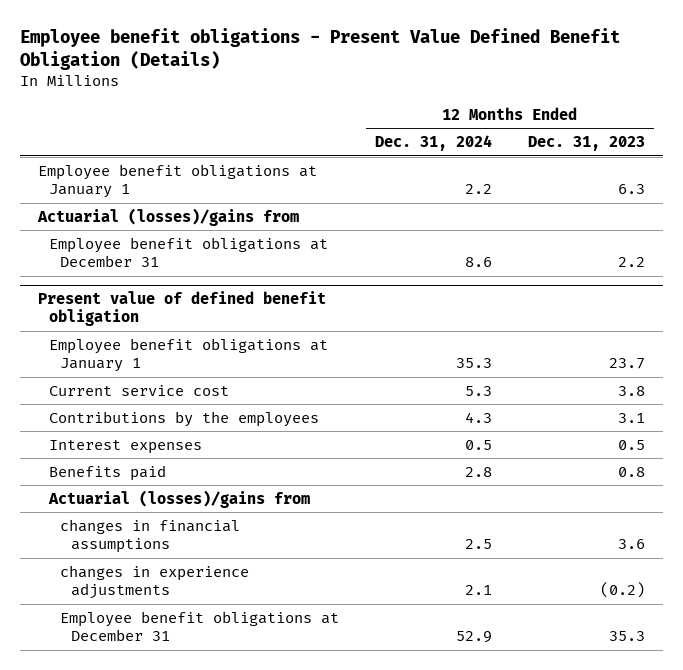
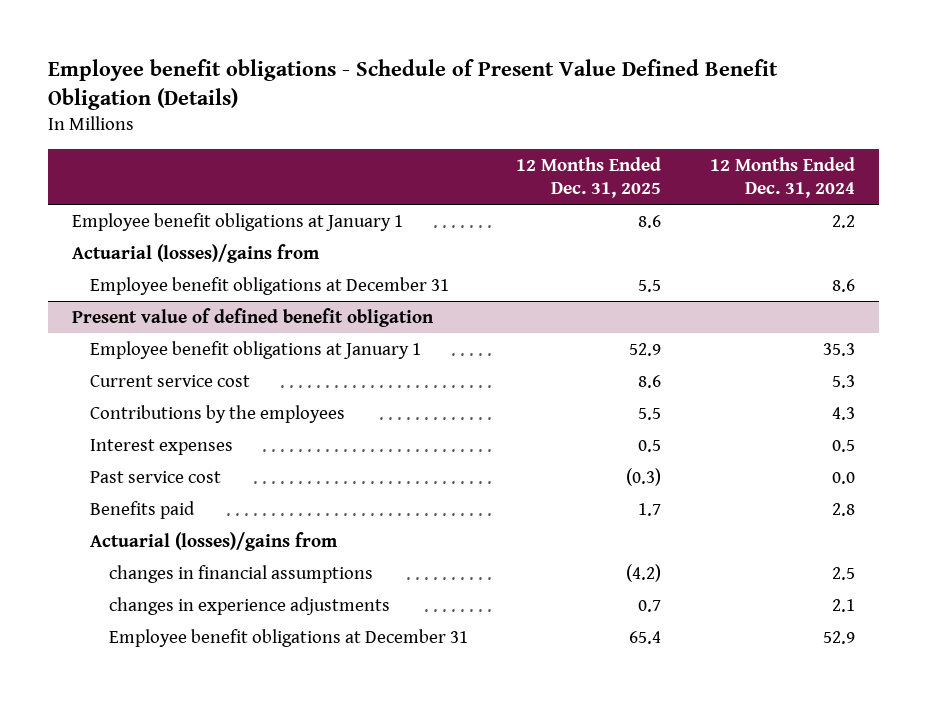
- Employee benefit obligations - Present Value Defined Benefit Obligation (Details)
+ Employee benefit obligations - Schedule of Present Value Defined Benefit Obligation (Details)
- | 12 Months Ended Dec. 31, 2024 | 12 Months Ended Dec. 31, 2023
+ | 12 Months Ended Dec. 31, 2025 | 12 Months Ended Dec. 31, 2024
@ Present value of defined benefit obligation
+ Past service cost | (0.3) | 0.0

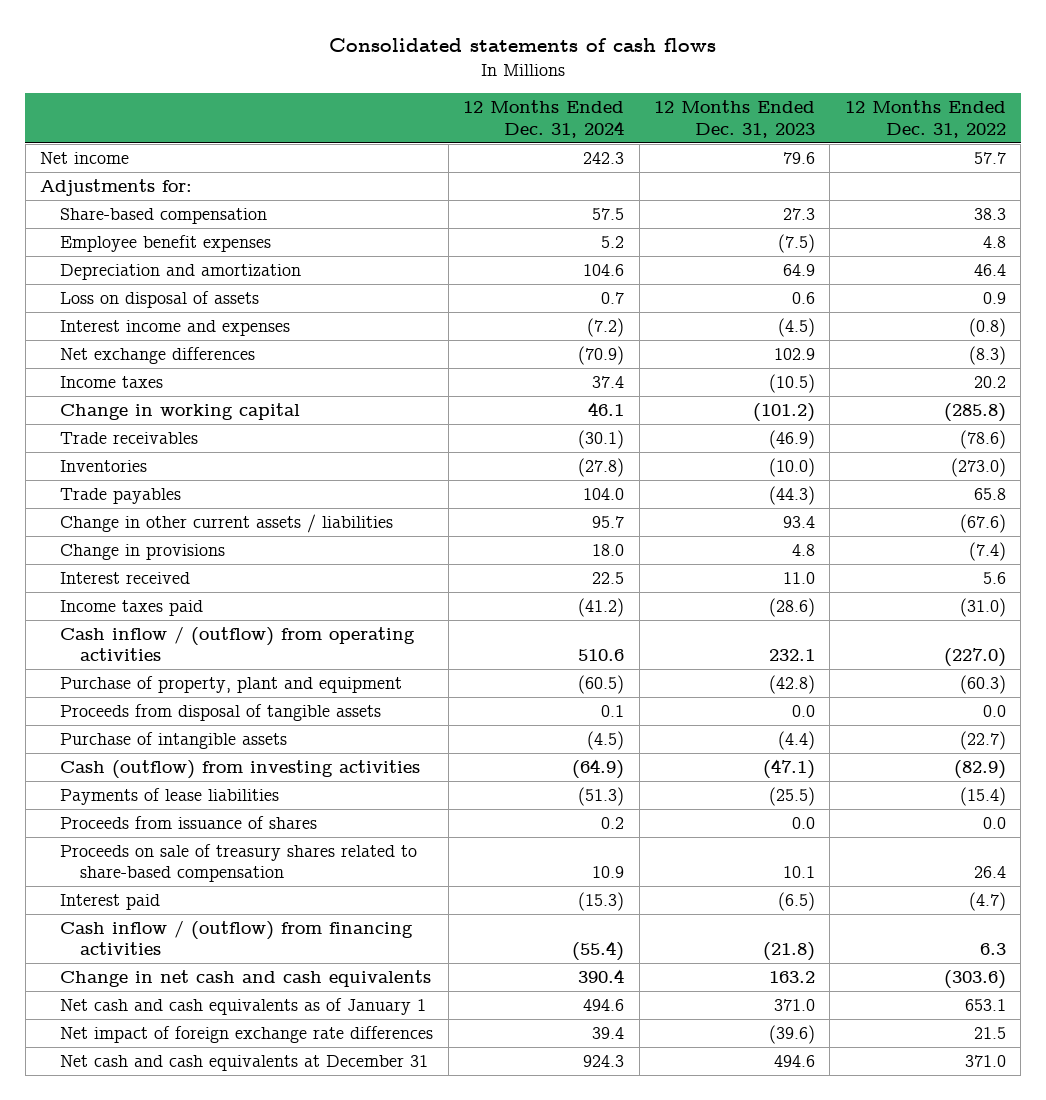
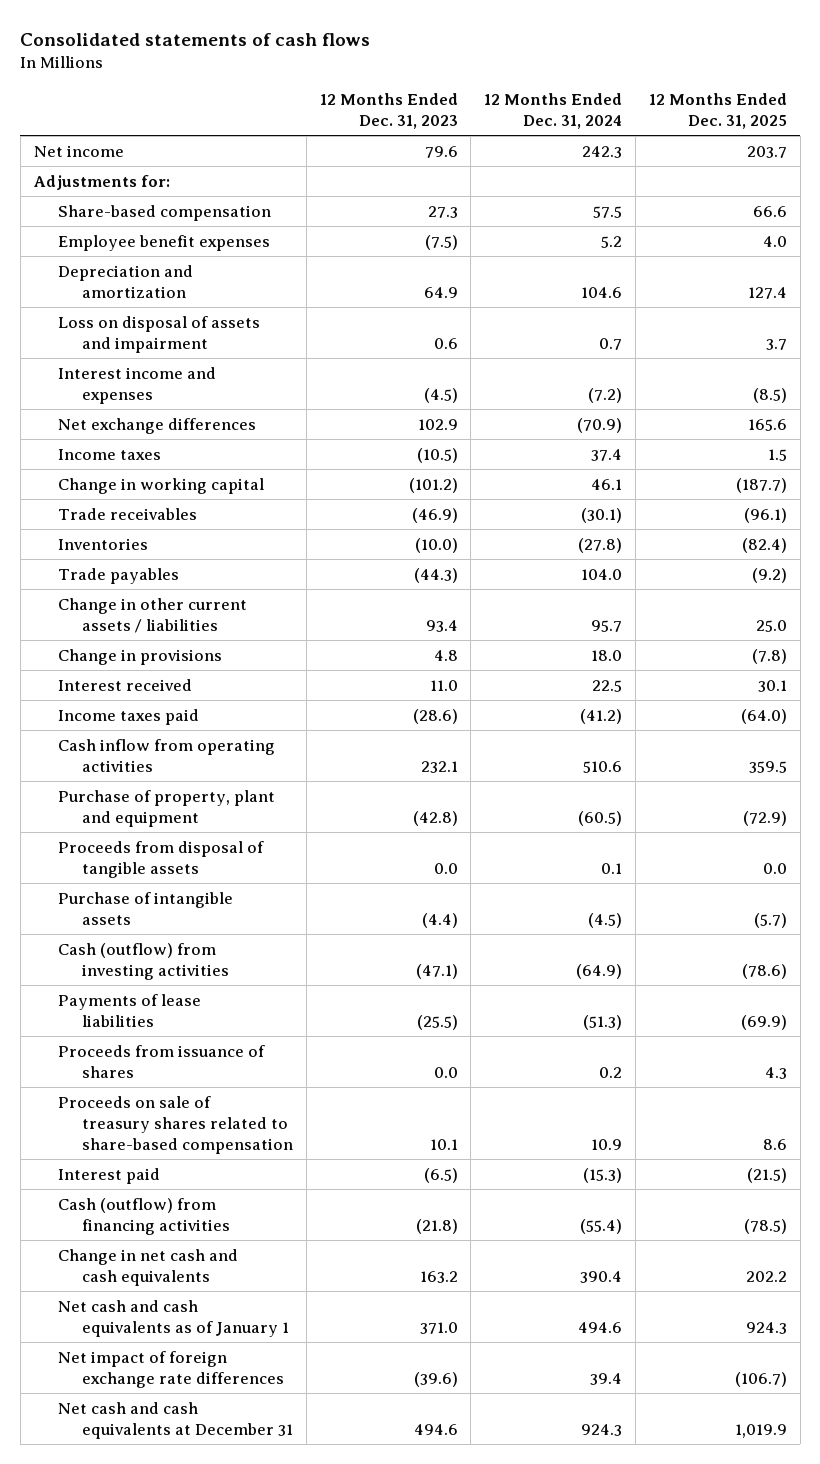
- | 12 Months Ended Dec. 31, 2024 | 12 Months Ended Dec. 31, 2023 | 12 Months Ended Dec. 31, 2022
+ | 12 Months Ended Dec. 31, 2023 | 12 Months Ended Dec. 31, 2024 | 12 Months Ended Dec. 31, 2025
- Loss on disposal of assets | 0.7 | 0.6 | 0.9
+ Loss on disposal of assets and impairment | 0.6 | 0.7 | 3.7
- Cash inflow / (outflow) from operating activities | 510.6 | 232.1 | (227.0)
+ Cash inflow from operating activities | 232.1 | 510.6 | 359.5
- Cash inflow / (outflow) from financing activities | (55.4) | (21.8) | 6.3
+ Cash (outflow) from financing activities | (21.8) | (55.4) | (78.5)

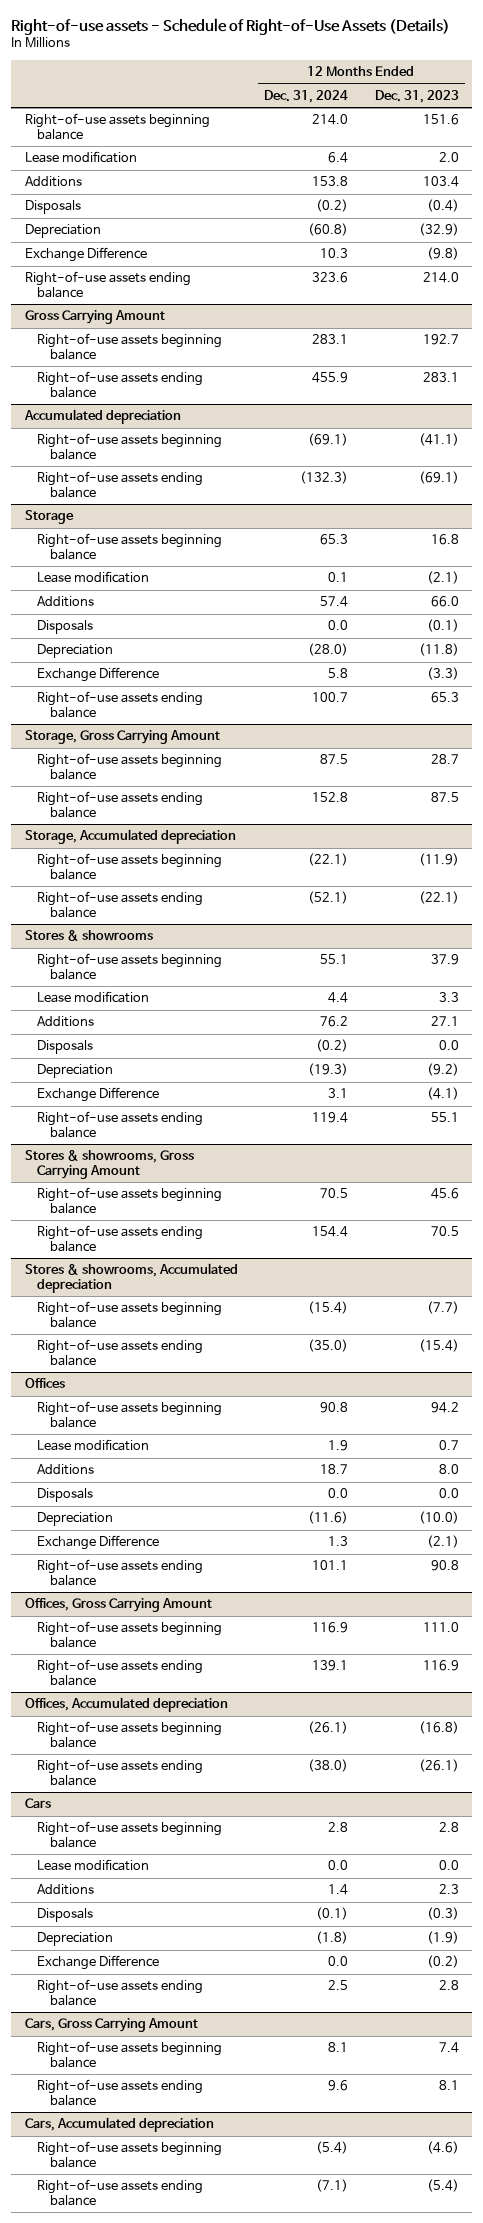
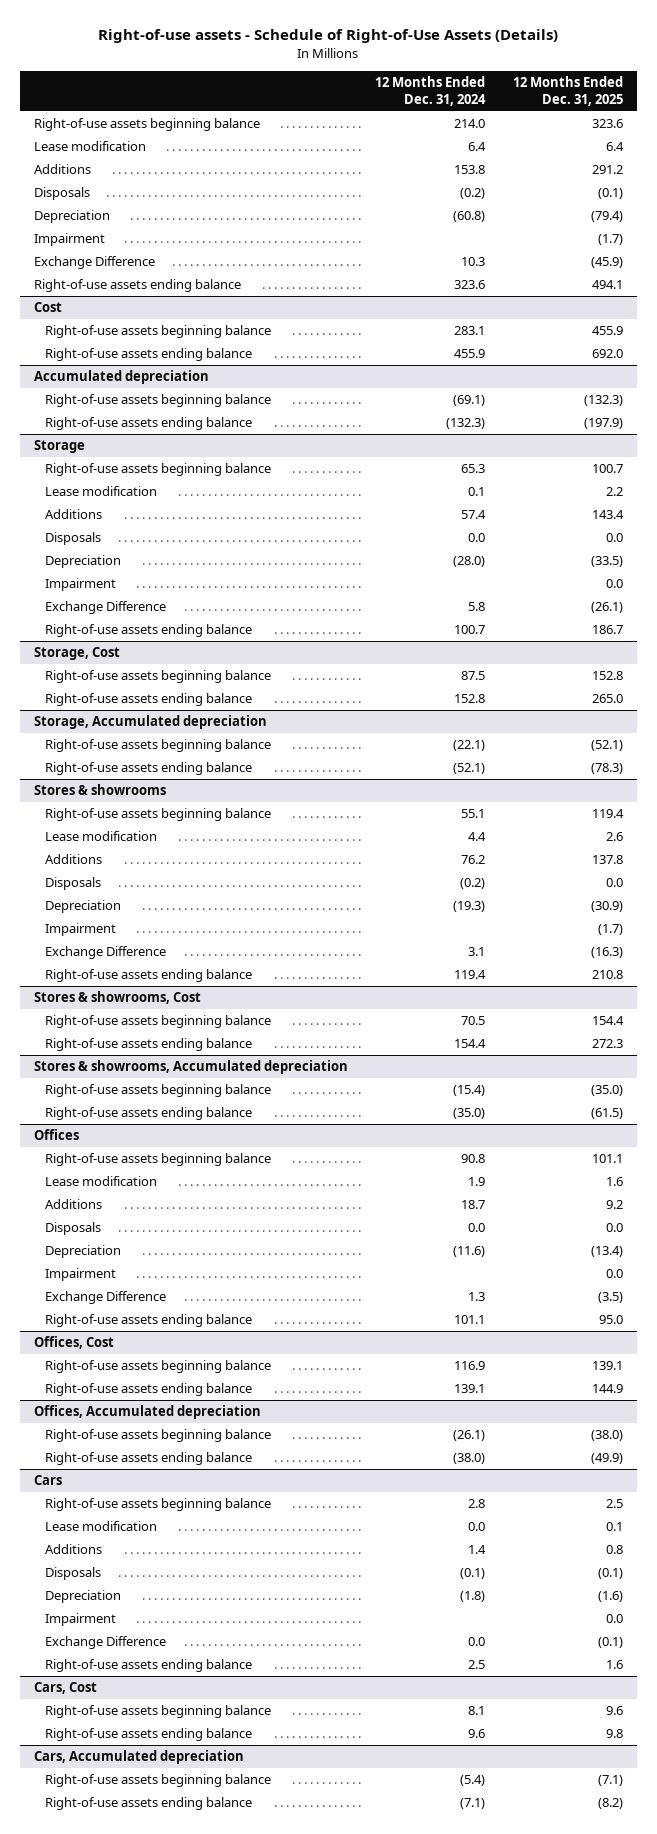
- | 12 Months Ended Dec. 31, 2024 | 12 Months Ended Dec. 31, 2023
+ | 12 Months Ended Dec. 31, 2024 | 12 Months Ended Dec. 31, 2025
+ Impairment | | (1.7)
- Gross Carrying Amount
+ Cost
@ Storage
+ Impairment | | 0.0
- Storage, Gross Carrying Amount
+ Storage, Cost
@ Stores & showrooms
+ Impairment | | (1.7)
- Stores & showrooms, Gross Carrying Amount
+ Stores & showrooms, Cost
@ Offices
+ Impairment | | 0.0
- Offices, Gross Carrying Amount
+ Offices, Cost
@ Cars
+ Impairment | | 0.0
- Cars, Gross Carrying Amount
+ Cars, Cost

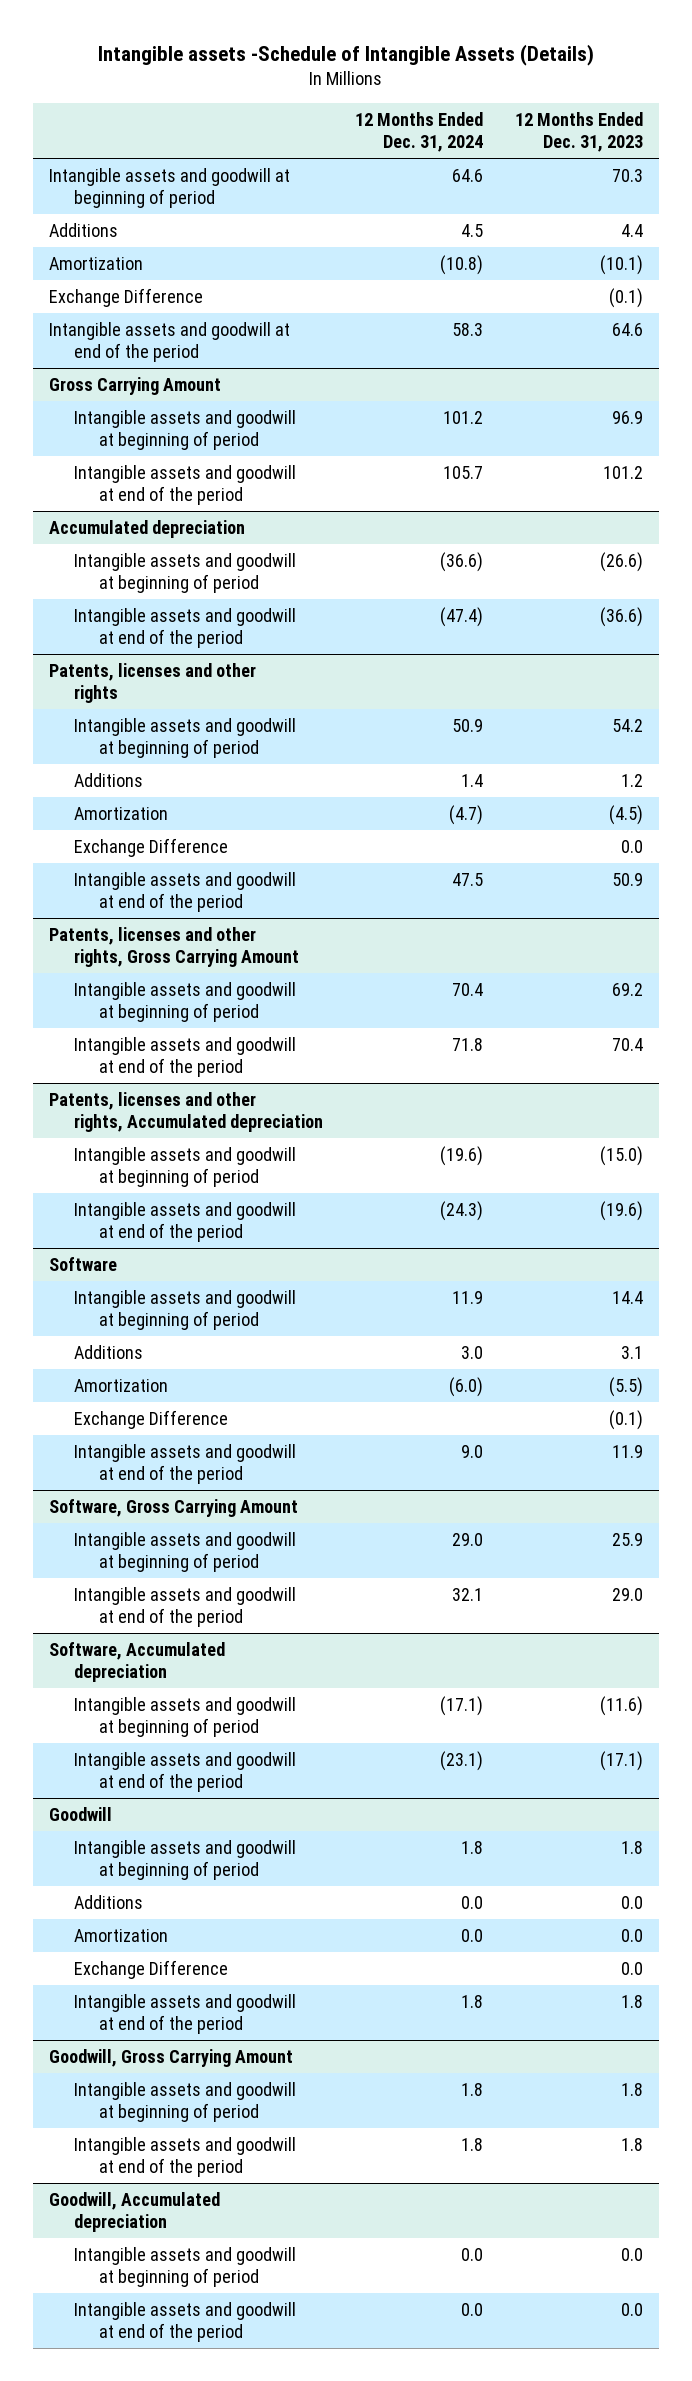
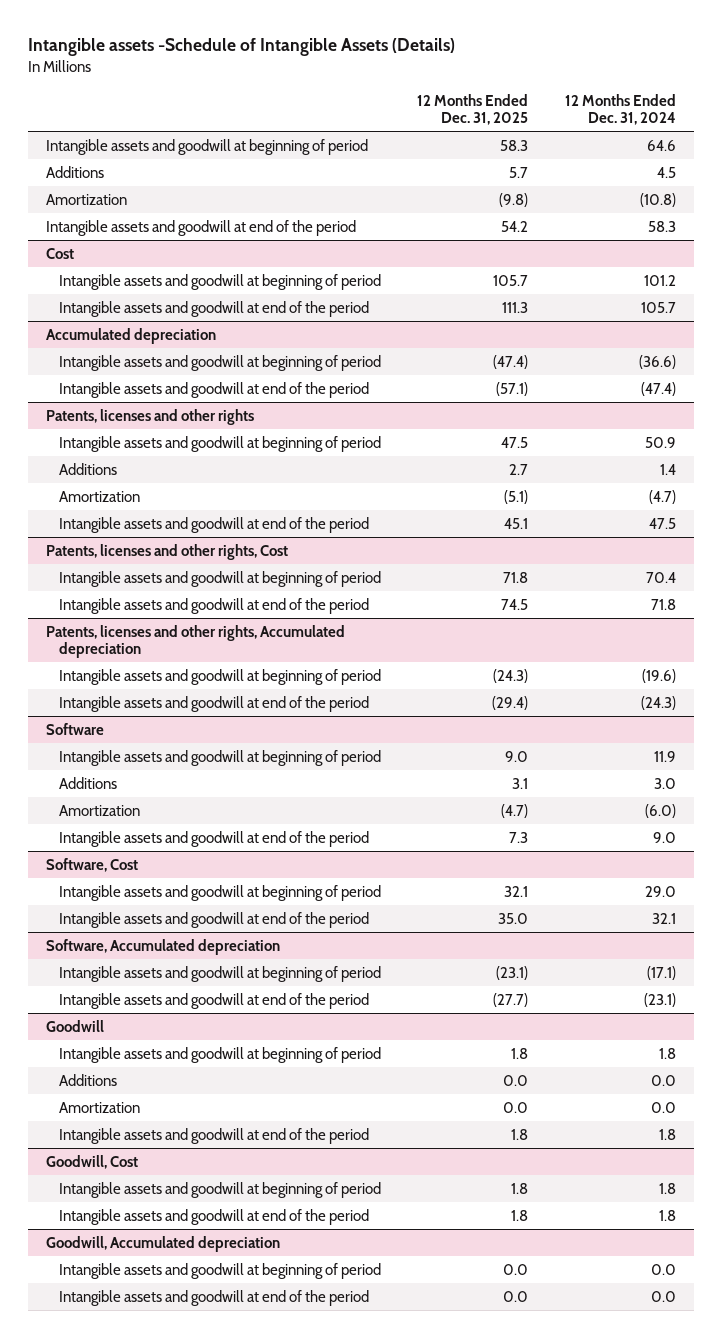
- | 12 Months Ended Dec. 31, 2024 | 12 Months Ended Dec. 31, 2023
+ | 12 Months Ended Dec. 31, 2025 | 12 Months Ended Dec. 31, 2024
- Exchange Difference | | (0.1)
- Gross Carrying Amount
+ Cost
@ Patents, licenses and other rights
- Exchange Difference | | 0.0
- Patents, licenses and other rights, Gross Carrying Amount
+ Patents, licenses and other rights, Cost
@ Software
- Exchange Difference | | (0.1)
- Software, Gross Carrying Amount
+ Software, Cost
@ Goodwill
- Exchange Difference | | 0.0
- Goodwill, Gross Carrying Amount
+ Goodwill, Cost

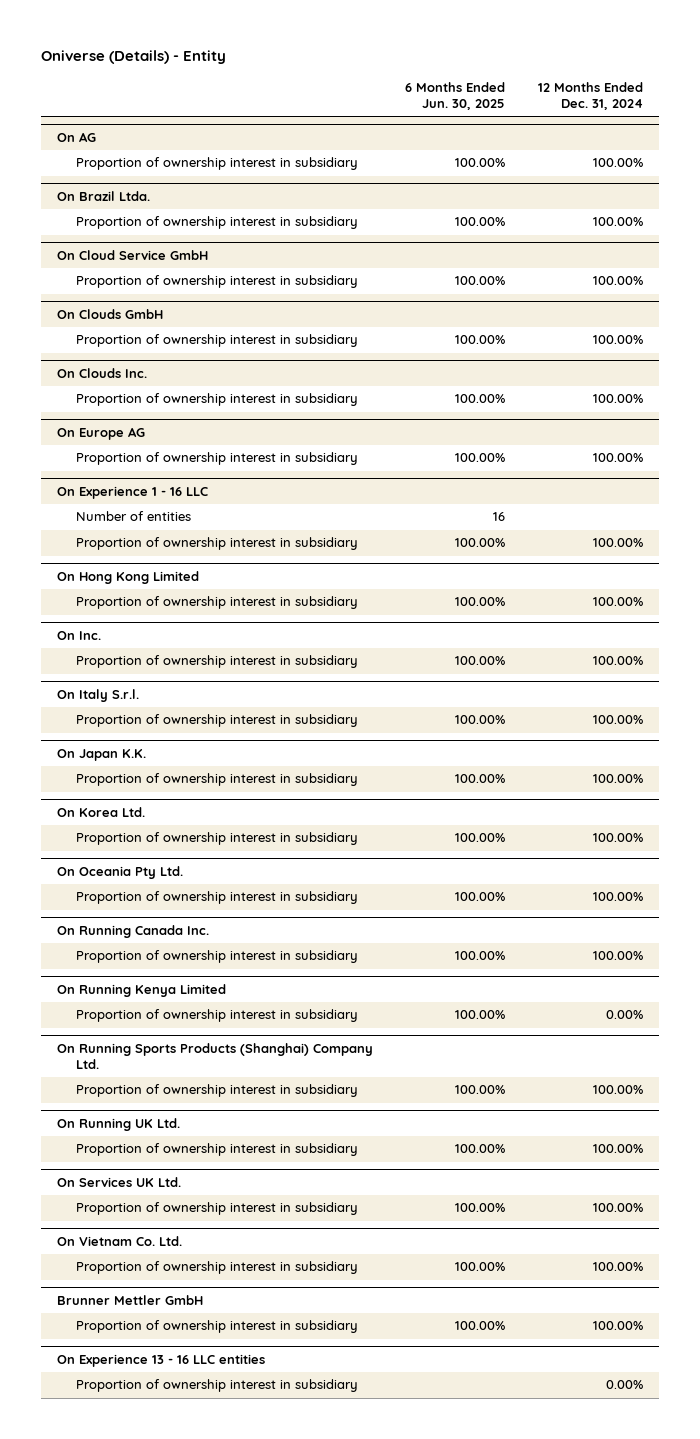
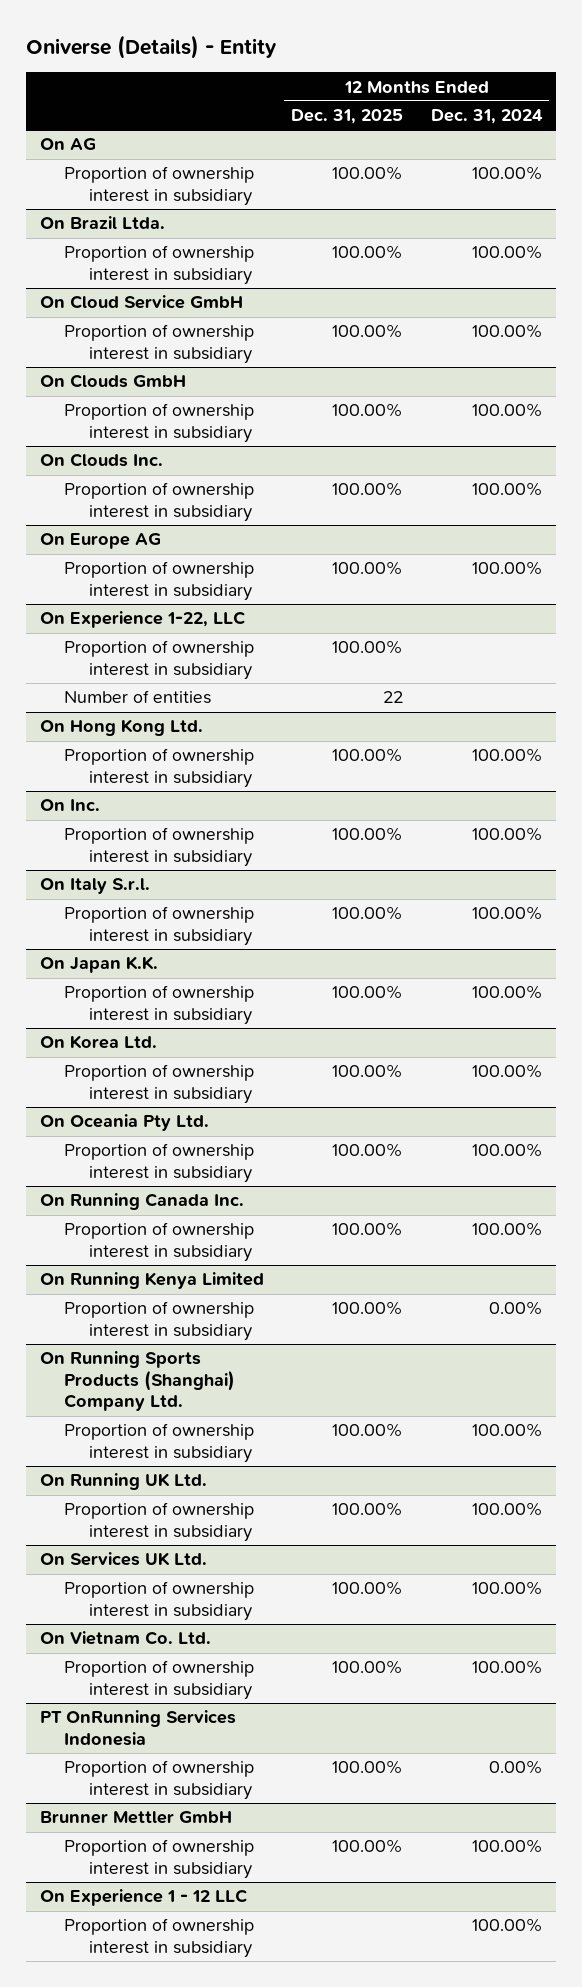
- | 6 Months Ended Jun. 30, 2025 | 12 Months Ended Dec. 31, 2024
+ | 12 Months Ended Dec. 31, 2025 | 12 Months Ended Dec. 31, 2024
- On Experience 1 - 16 LLC
+ On Experience 1-22, LLC
+ Proportion of ownership interest in subsidiary | 100.00% |
- Proportion of ownership interest in subsidiary | 100.00% | 100.00%
- On Hong Kong Limited
+ On Hong Kong Ltd.
+ PT OnRunning Services Indonesia
+ Proportion of ownership interest in subsidiary | 100.00% | 0.00%
- On Experience 13 - 16 LLC entities
- Proportion of ownership interest in subsidiary | | 0.00%
+ On Experience 1 - 12 LLC
+ Proportion of ownership interest in subsidiary | | 100.00%

